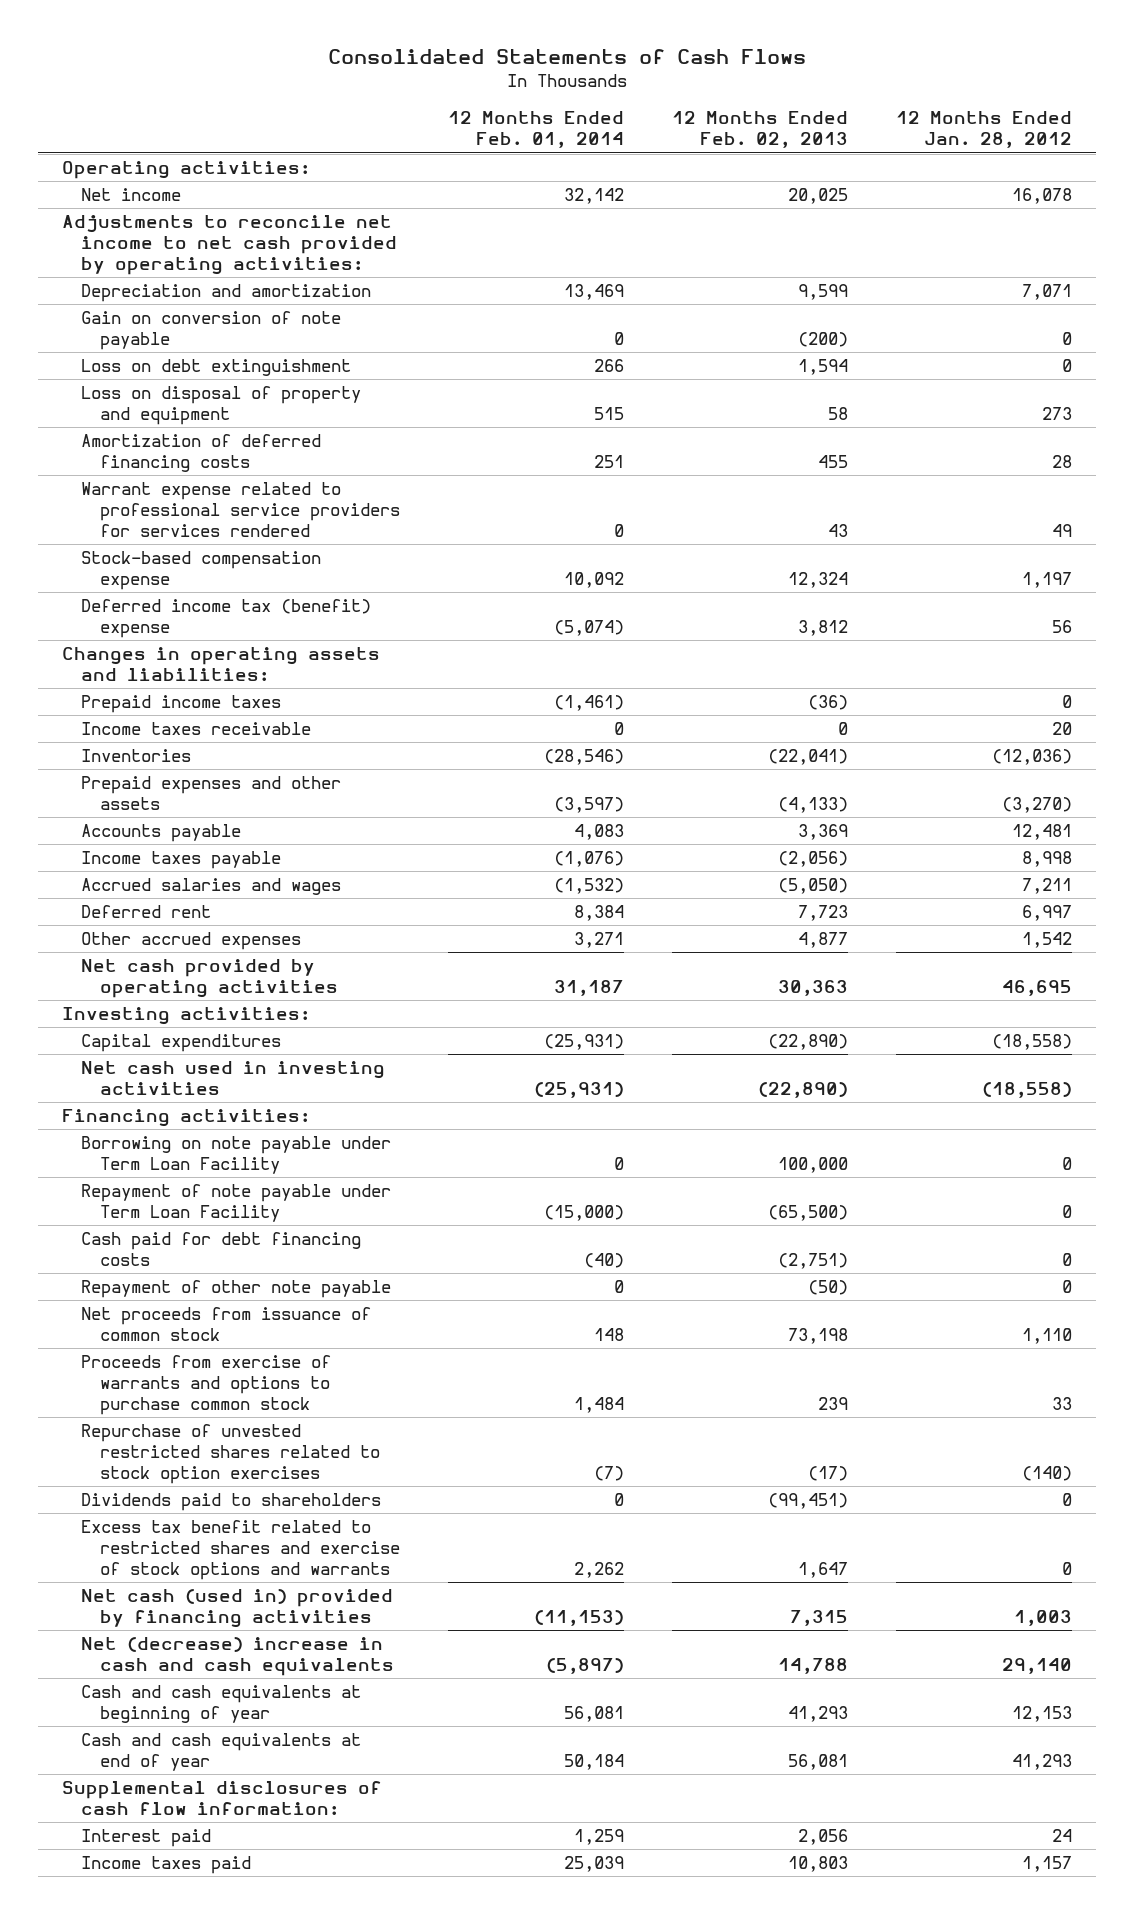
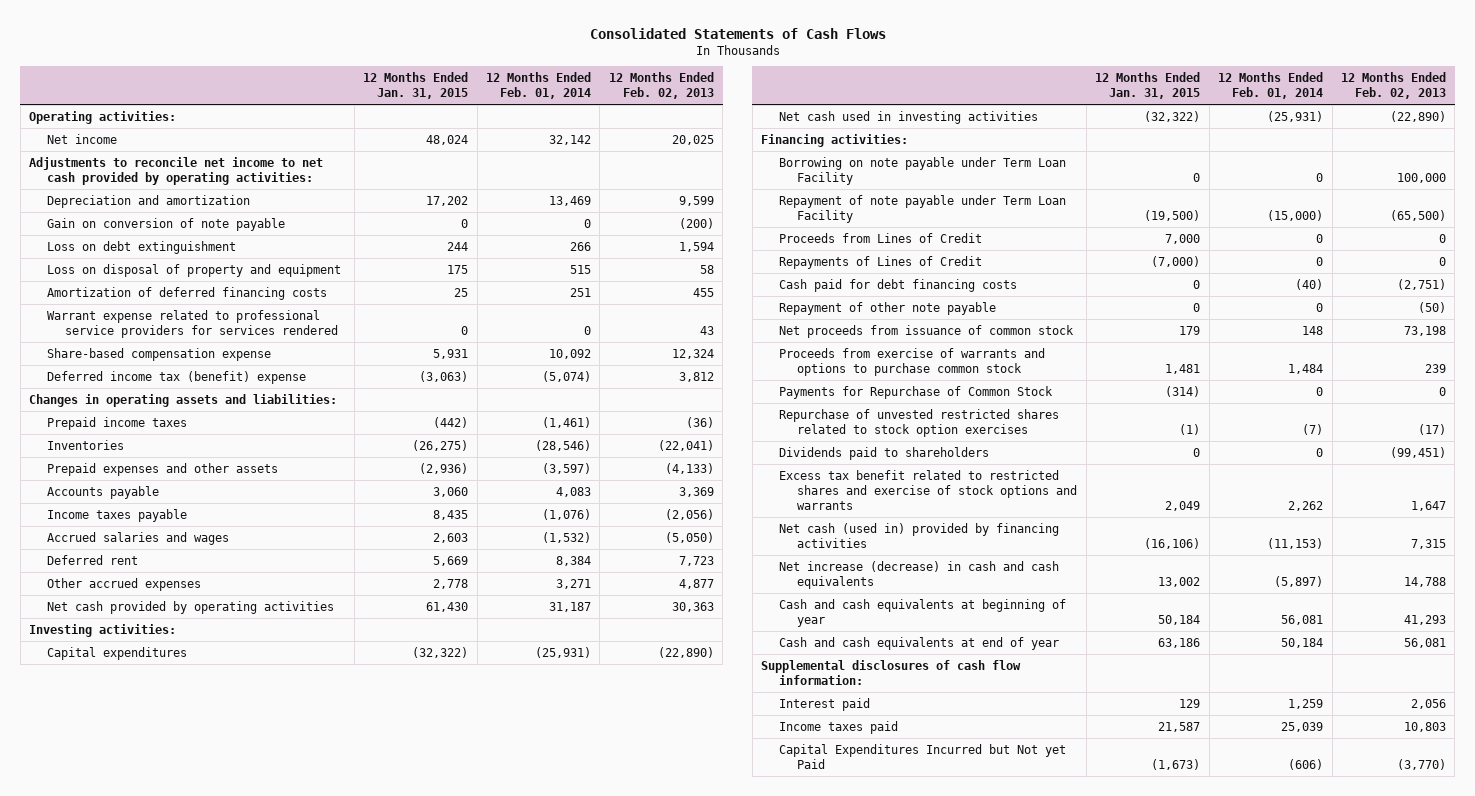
- | 12 Months Ended Feb. 01, 2014 | 12 Months Ended Feb. 02, 2013 | 12 Months Ended Jan. 28, 2012
+ | 12 Months Ended Jan. 31, 2015 | 12 Months Ended Feb. 01, 2014 | 12 Months Ended Feb. 02, 2013
- Stock-based compensation expense | 10,092 | 12,324 | 1,197
+ Share-based compensation expense | 5,931 | 10,092 | 12,324
- Income taxes receivable | 0 | 0 | 20
+ Proceeds from Lines of Credit | 7,000 | 0 | 0
+ Repayments of Lines of Credit | (7,000) | 0 | 0
+ Payments for Repurchase of Common Stock | (314) | 0 | 0
- Net (decrease) increase in cash and cash equivalents | (5,897) | 14,788 | 29,140
+ Net increase (decrease) in cash and cash equivalents | 13,002 | (5,897) | 14,788
+ Capital Expenditures Incurred but Not yet Paid | (1,673) | (606) | (3,770)

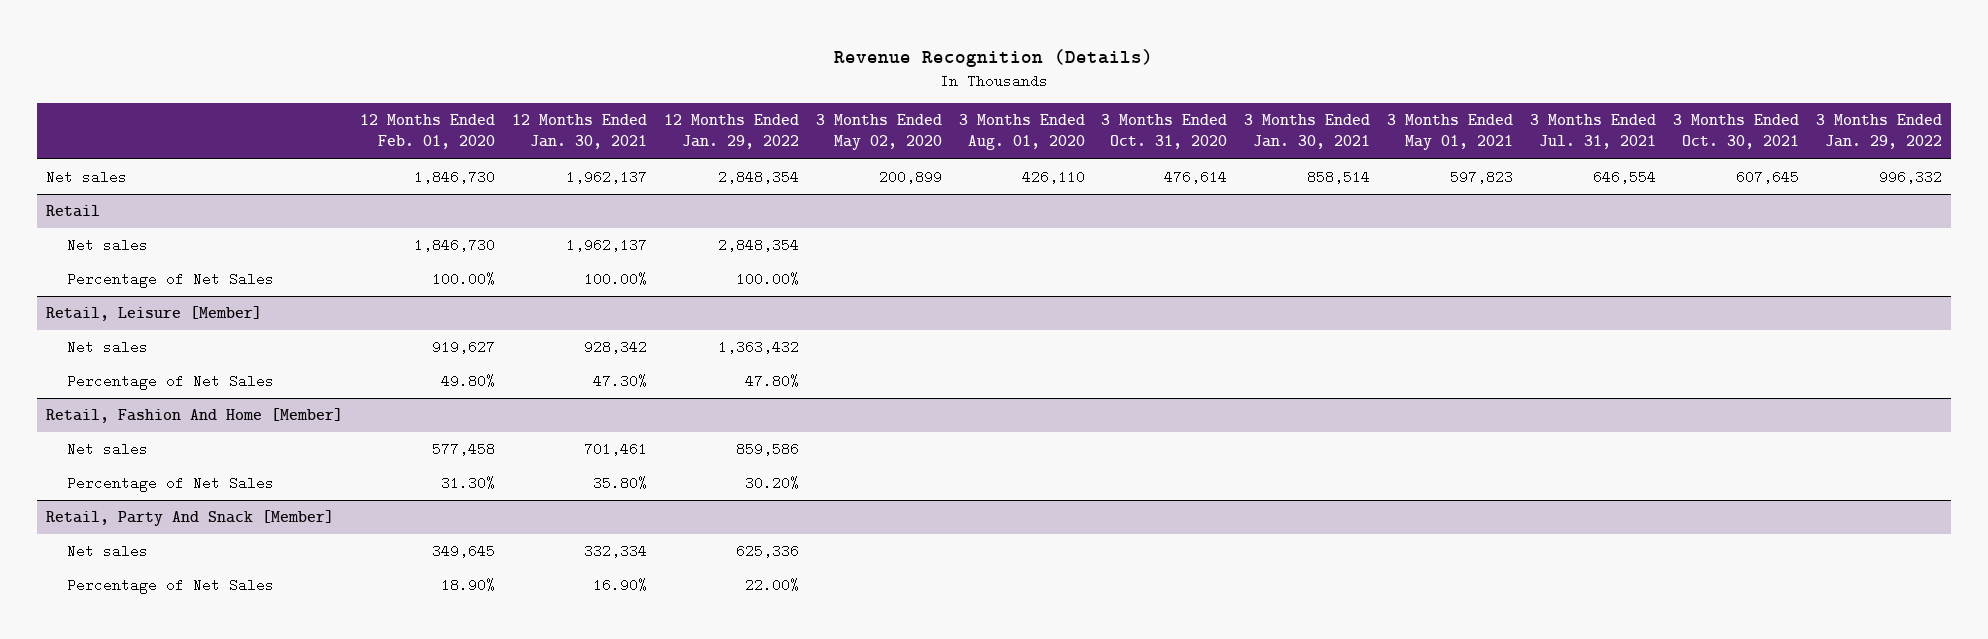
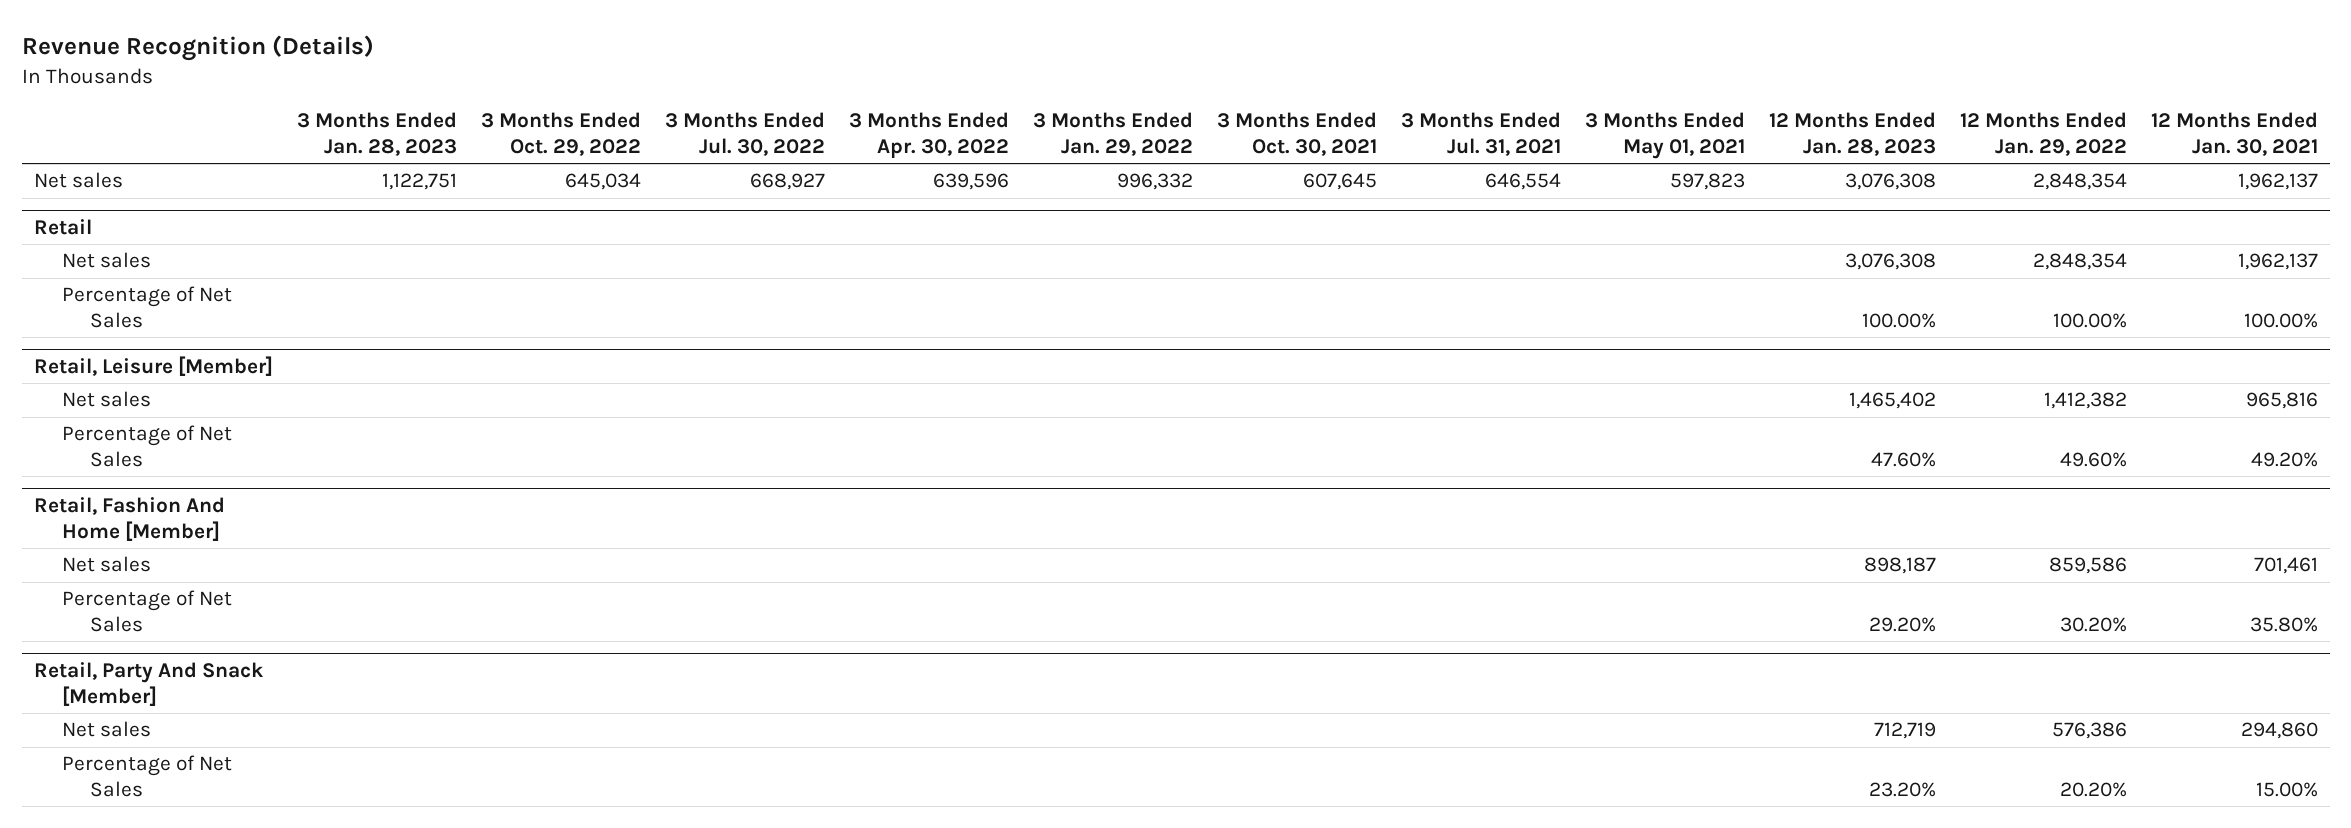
- | 12 Months Ended Feb. 01, 2020 | 12 Months Ended Jan. 30, 2021 | 12 Months Ended Jan. 29, 2022 | 3 Months Ended May 02, 2020 | 3 Months Ended Aug. 01, 2020 | 3 Months Ended Oct. 31, 2020 | 3 Months Ended Jan. 30, 2021 | 3 Months Ended May 01, 2021 | 3 Months Ended Jul. 31, 2021 | 3 Months Ended Oct. 30, 2021 | 3 Months Ended Jan. 29, 2022
+ | 3 Months Ended Jan. 28, 2023 | 3 Months Ended Oct. 29, 2022 | 3 Months Ended Jul. 30, 2022 | 3 Months Ended Apr. 30, 2022 | 3 Months Ended Jan. 29, 2022 | 3 Months Ended Oct. 30, 2021 | 3 Months Ended Jul. 31, 2021 | 3 Months Ended May 01, 2021 | 12 Months Ended Jan. 28, 2023 | 12 Months Ended Jan. 29, 2022 | 12 Months Ended Jan. 30, 2021
@ Retail, Leisure [Member]
- Net sales | 919,627 | 928,342 | 1,363,432 | | | | | | | |
- Percentage of Net Sales | 49.80% | 47.30% | 47.80% | | | | | | | |
+ Net sales | | | | | | | | | 1,465,402 | 1,412,382 | 965,816
+ Percentage of Net Sales | | | | | | | | | 47.60% | 49.60% | 49.20%
@ Retail, Party And Snack [Member]
- Net sales | 349,645 | 332,334 | 625,336 | | | | | | | |
- Percentage of Net Sales | 18.90% | 16.90% | 22.00% | | | | | | | |
+ Net sales | | | | | | | | | 712,719 | 576,386 | 294,860
+ Percentage of Net Sales | | | | | | | | | 23.20% | 20.20% | 15.00%

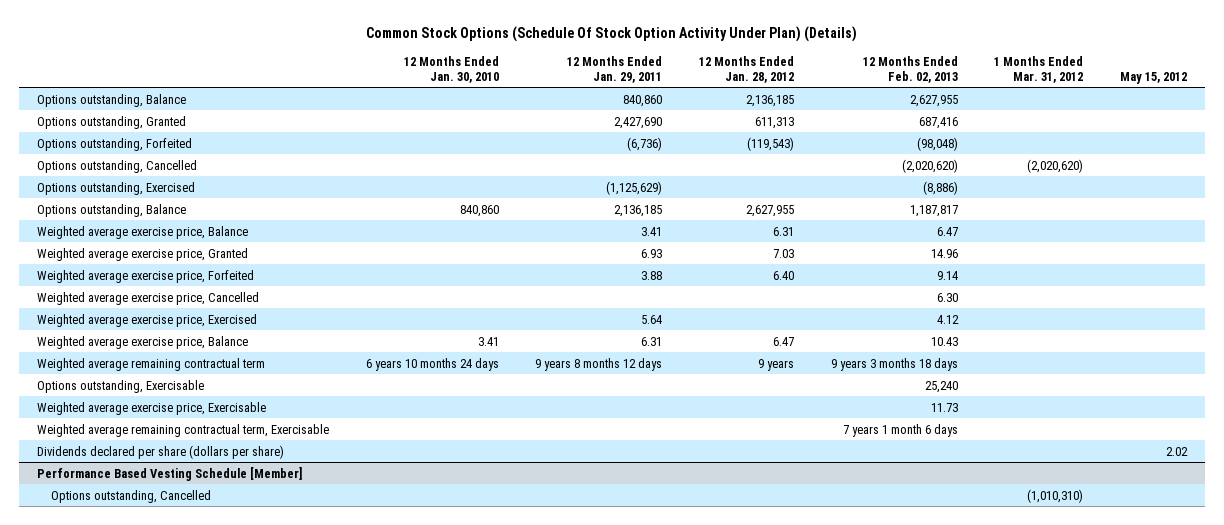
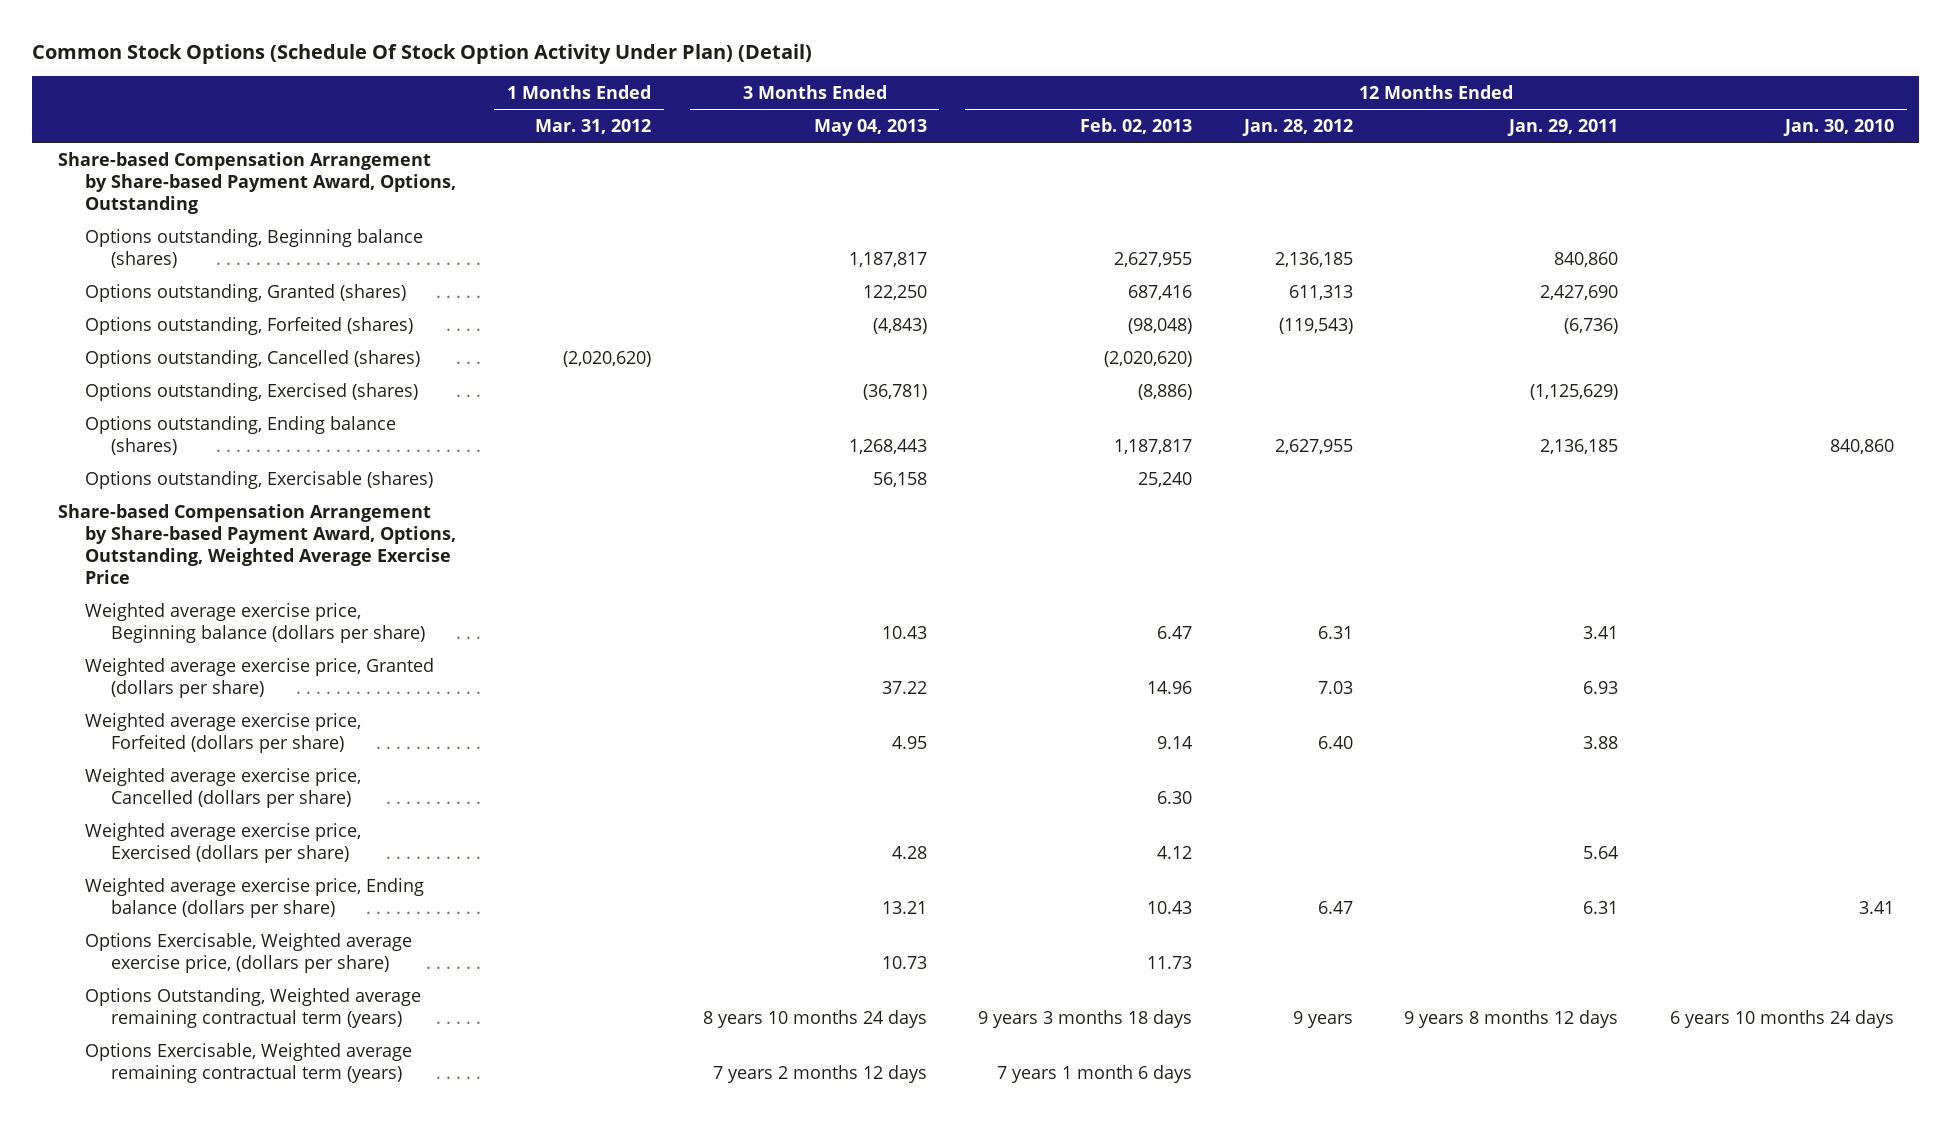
- Common Stock Options (Schedule Of Stock Option Activity Under Plan) (Details)
+ Common Stock Options (Schedule Of Stock Option Activity Under Plan) (Detail)
- | 12 Months Ended Jan. 30, 2010 | 12 Months Ended Jan. 29, 2011 | 12 Months Ended Jan. 28, 2012 | 12 Months Ended Feb. 02, 2013 | 1 Months Ended Mar. 31, 2012 | May 15, 2012
+ | 1 Months Ended Mar. 31, 2012 | 3 Months Ended May 04, 2013 | 12 Months Ended Feb. 02, 2013 | 12 Months Ended Jan. 28, 2012 | 12 Months Ended Jan. 29, 2011 | 12 Months Ended Jan. 30, 2010
- Options outstanding, Balance | | 840,860 | 2,136,185 | 2,627,955 | |
- Options outstanding, Granted | | 2,427,690 | 611,313 | 687,416 | |
- Options outstanding, Forfeited | | (6,736) | (119,543) | (98,048) | |
- Options outstanding, Cancelled | | | | (2,020,620) | (2,020,620) |
- Options outstanding, Exercised | | (1,125,629) | | (8,886) | |
- Options outstanding, Balance | 840,860 | 2,136,185 | 2,627,955 | 1,187,817 | |
- Weighted average exercise price, Balance | | 3.41 | 6.31 | 6.47 | |
- Weighted average exercise price, Granted | | 6.93 | 7.03 | 14.96 | |
- Weighted average exercise price, Forfeited | | 3.88 | 6.40 | 9.14 | |
- Weighted average exercise price, Cancelled | | | | 6.30 | |
- Weighted average exercise price, Exercised | | 5.64 | | 4.12 | |
- Weighted average exercise price, Balance | 3.41 | 6.31 | 6.47 | 10.43 | |
- Weighted average remaining contractual term | 6 years 10 months 24 days | 9 years 8 months 12 days | 9 years | 9 years 3 months 18 days | |
- Options outstanding, Exercisable | | | | 25,240 | |
- Weighted average exercise price, Exercisable | | | | 11.73 | |
- Weighted average remaining contractual term, Exercisable | | | | 7 years 1 month 6 days | |
- Dividends declared per share (dollars per share) | | | | | | 2.02
- Performance Based Vesting Schedule [Member]
- Options outstanding, Cancelled | | | | | (1,010,310) |
+ Share-based Compensation Arrangement by Share-based Payment Award, Options, Outstanding
+ Options outstanding, Beginning balance (shares) | | 1,187,817 | 2,627,955 | 2,136,185 | 840,860 |
+ Options outstanding, Granted (shares) | | 122,250 | 687,416 | 611,313 | 2,427,690 |
+ Options outstanding, Forfeited (shares) | | (4,843) | (98,048) | (119,543) | (6,736) |
+ Options outstanding, Cancelled (shares) | (2,020,620) | | (2,020,620) | | |
+ Options outstanding, Exercised (shares) | | (36,781) | (8,886) | | (1,125,629) |
+ Options outstanding, Ending balance (shares) | | 1,268,443 | 1,187,817 | 2,627,955 | 2,136,185 | 840,860
+ Options outstanding, Exercisable (shares) | | 56,158 | 25,240 | | |
+ Share-based Compensation Arrangement by Share-based Payment Award, Options, Outstanding, Weighted Average Exercise Price
+ Weighted average exercise price, Beginning balance (dollars per share) | | 10.43 | 6.47 | 6.31 | 3.41 |
+ Weighted average exercise price, Granted (dollars per share) | | 37.22 | 14.96 | 7.03 | 6.93 |
+ Weighted average exercise price, Forfeited (dollars per share) | | 4.95 | 9.14 | 6.40 | 3.88 |
+ Weighted average exercise price, Cancelled (dollars per share) | | | 6.30 | | |
+ Weighted average exercise price, Exercised (dollars per share) | | 4.28 | 4.12 | | 5.64 |
+ Weighted average exercise price, Ending balance (dollars per share) | | 13.21 | 10.43 | 6.47 | 6.31 | 3.41
+ Options Exercisable, Weighted average exercise price, (dollars per share) | | 10.73 | 11.73 | | |
+ Options Outstanding, Weighted average remaining contractual term (years) | | 8 years 10 months 24 days | 9 years 3 months 18 days | 9 years | 9 years 8 months 12 days | 6 years 10 months 24 days
+ Options Exercisable, Weighted average remaining contractual term (years) | | 7 years 2 months 12 days | 7 years 1 month 6 days | | |

